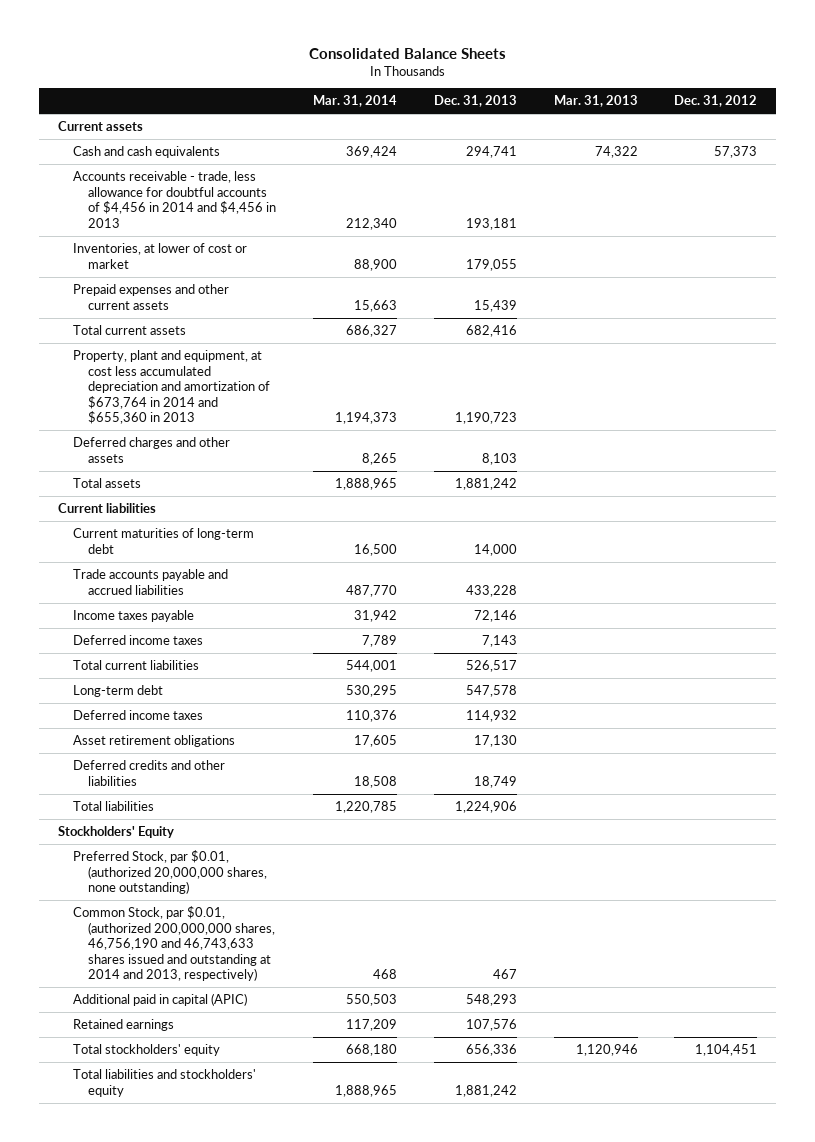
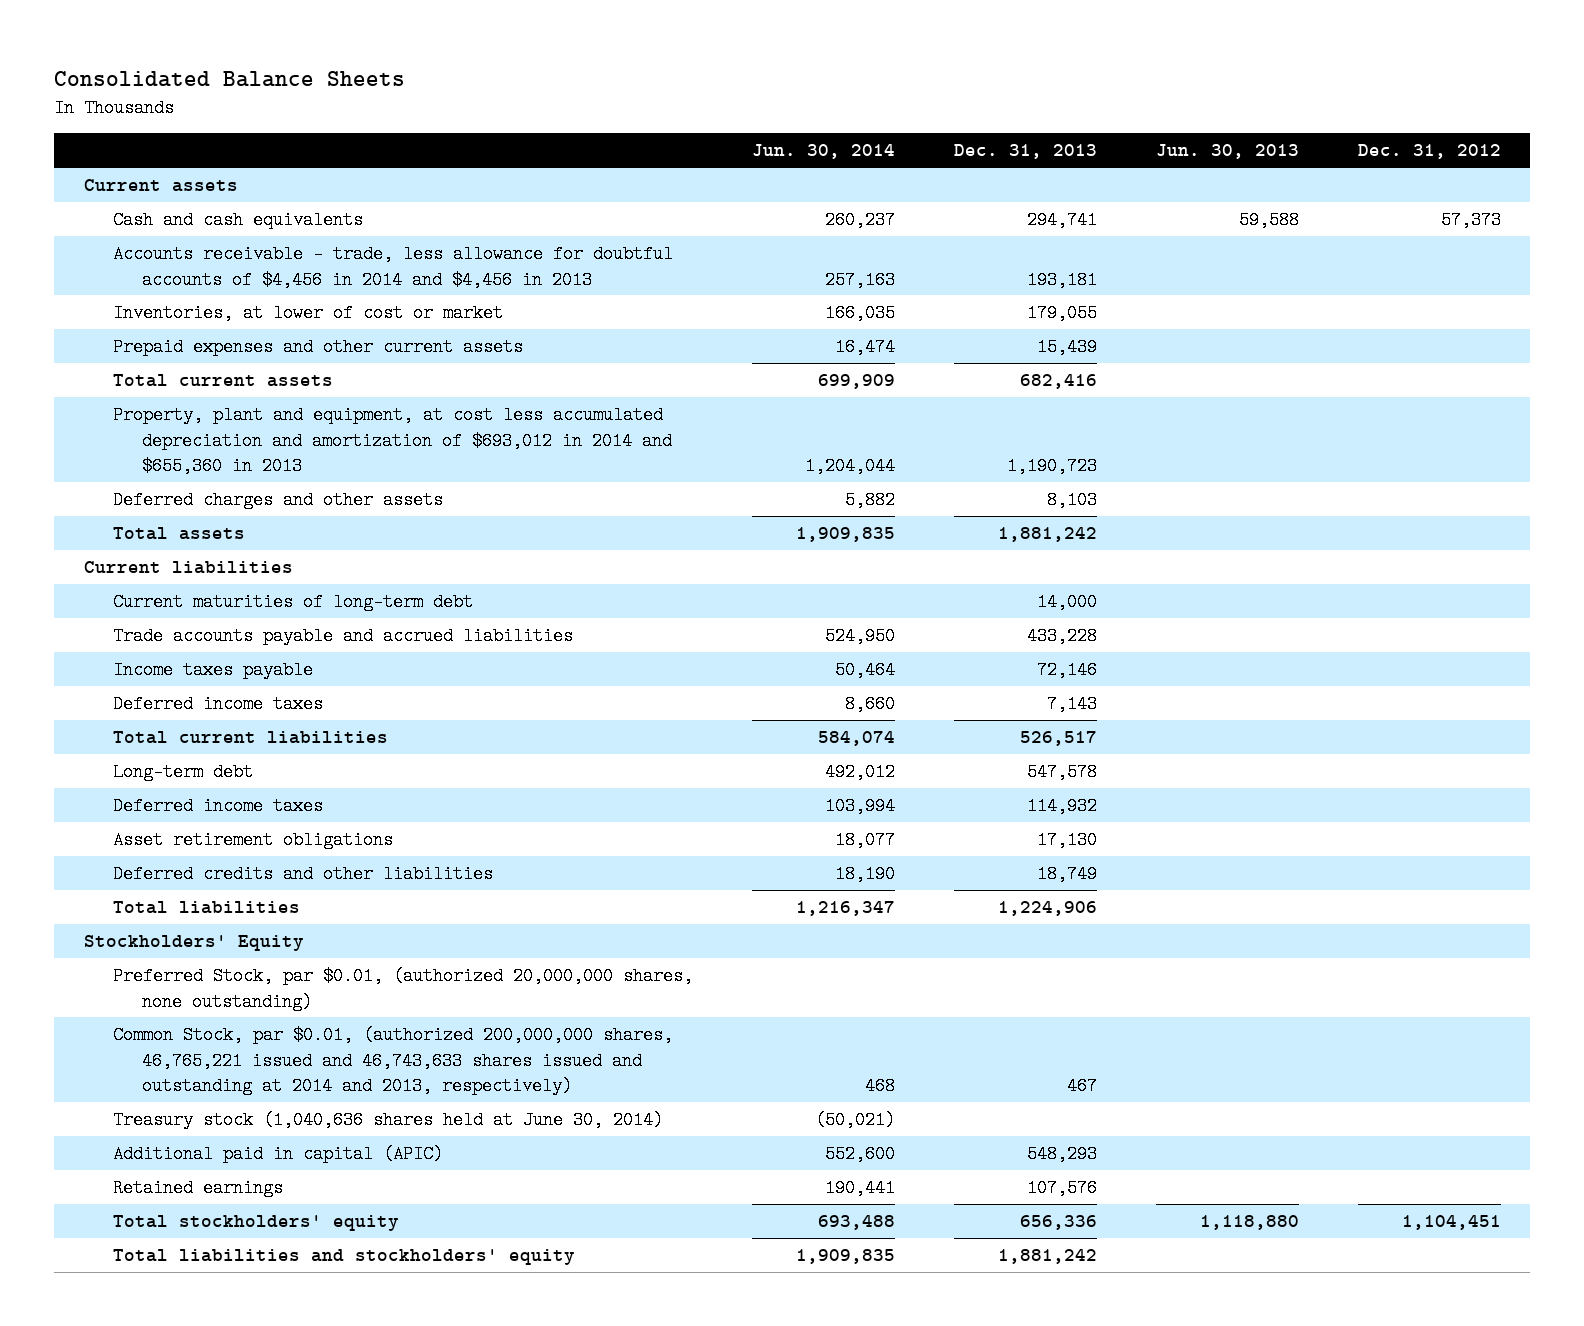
- | Mar. 31, 2014 | Dec. 31, 2013 | Mar. 31, 2013 | Dec. 31, 2012
+ | Jun. 30, 2014 | Dec. 31, 2013 | Jun. 30, 2013 | Dec. 31, 2012
- Property, plant and equipment, at cost less accumulated depreciation and amortization of $673,764 in 2014 and $655,360 in 2013 | 1,194,373 | 1,190,723 | |
+ Property, plant and equipment, at cost less accumulated depreciation and amortization of $693,012 in 2014 and $655,360 in 2013 | 1,204,044 | 1,190,723 | |
- Common Stock, par $0.01, (authorized 200,000,000 shares, 46,756,190 and 46,743,633 shares issued and outstanding at 2014 and 2013, respectively) | 468 | 467 | |
+ Common Stock, par $0.01, (authorized 200,000,000 shares, 46,765,221 issued and 46,743,633 shares issued and outstanding at 2014 and 2013, respectively) | 468 | 467 | |
+ Treasury stock (1,040,636 shares held at June 30, 2014) | (50,021) | | |

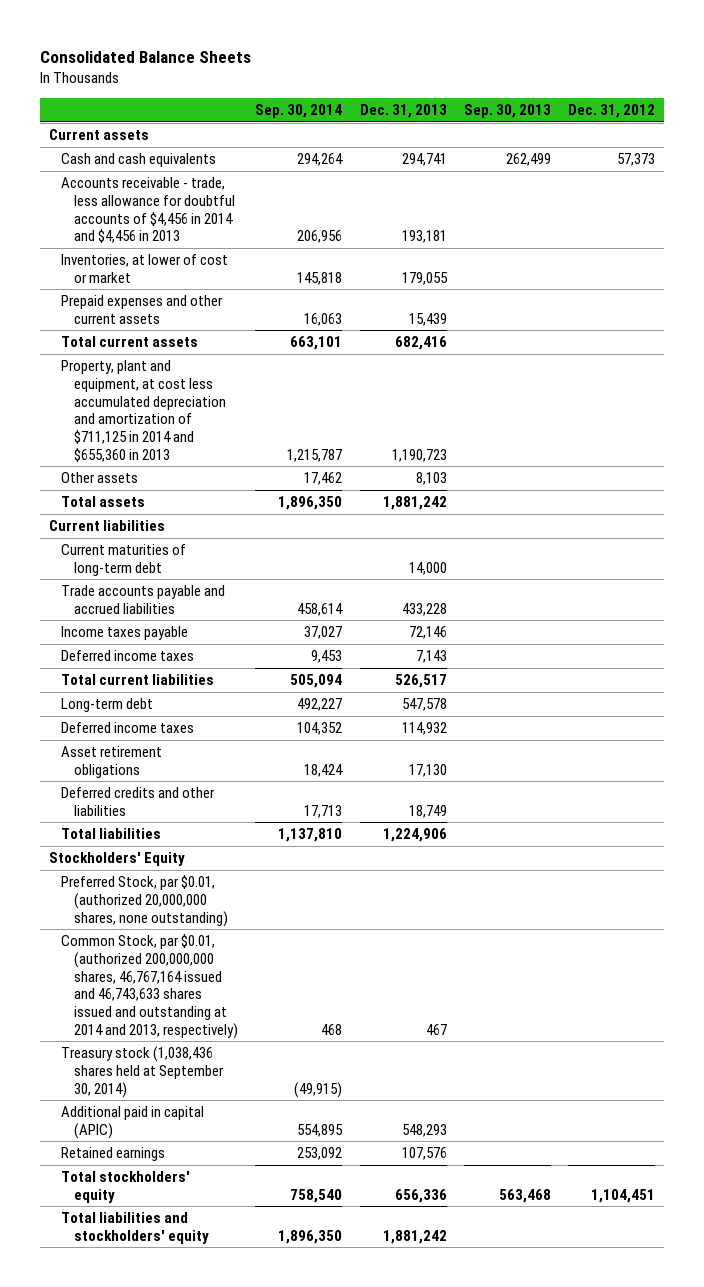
- | Jun. 30, 2014 | Dec. 31, 2013 | Jun. 30, 2013 | Dec. 31, 2012
+ | Sep. 30, 2014 | Dec. 31, 2013 | Sep. 30, 2013 | Dec. 31, 2012
- Property, plant and equipment, at cost less accumulated depreciation and amortization of $693,012 in 2014 and $655,360 in 2013 | 1,204,044 | 1,190,723 | |
- Deferred charges and other assets | 5,882 | 8,103 | |
+ Property, plant and equipment, at cost less accumulated depreciation and amortization of $711,125 in 2014 and $655,360 in 2013 | 1,215,787 | 1,190,723 | |
+ Other assets | 17,462 | 8,103 | |
- Common Stock, par $0.01, (authorized 200,000,000 shares, 46,765,221 issued and 46,743,633 shares issued and outstanding at 2014 and 2013, respectively) | 468 | 467 | |
- Treasury stock (1,040,636 shares held at June 30, 2014) | (50,021) | | |
+ Common Stock, par $0.01, (authorized 200,000,000 shares, 46,767,164 issued and 46,743,633 shares issued and outstanding at 2014 and 2013, respectively) | 468 | 467 | |
+ Treasury stock (1,038,436 shares held at September 30, 2014) | (49,915) | | |

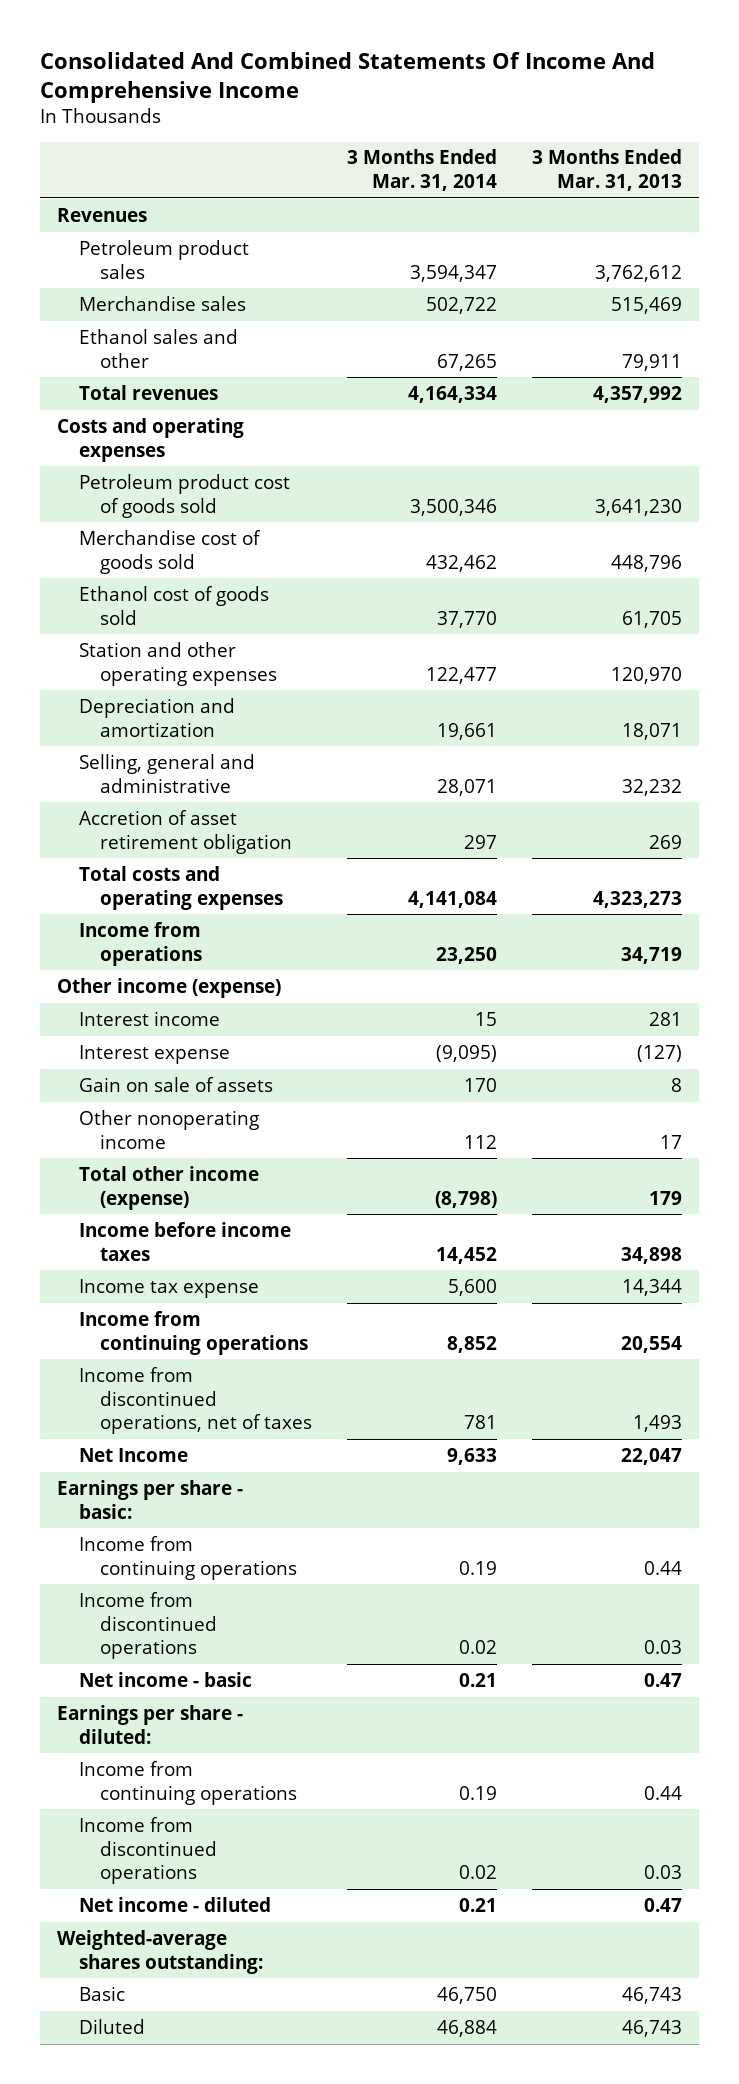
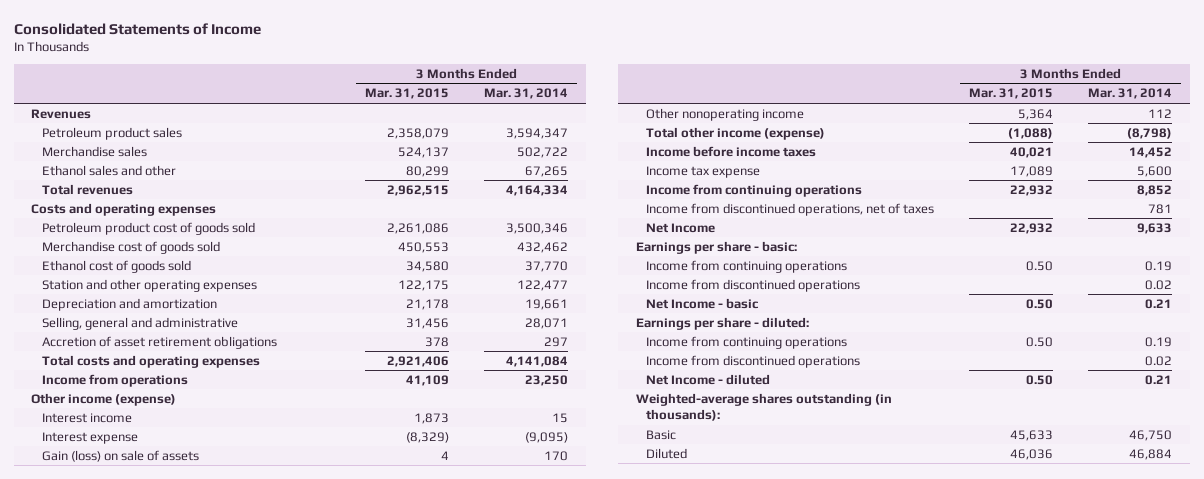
- Consolidated And Combined Statements Of Income And Comprehensive Income
+ Consolidated Statements of Income
- | 3 Months Ended Mar. 31, 2014 | 3 Months Ended Mar. 31, 2013
+ | 3 Months Ended Mar. 31, 2015 | 3 Months Ended Mar. 31, 2014
- Accretion of asset retirement obligation | 297 | 269
+ Accretion of asset retirement obligations | 378 | 297
- Gain on sale of assets | 170 | 8
+ Gain (loss) on sale of assets | 4 | 170
- Net income - basic | 0.21 | 0.47
+ Net Income - basic | 0.50 | 0.21
- Net income - diluted | 0.21 | 0.47
- Weighted-average shares outstanding:
+ Net Income - diluted | 0.50 | 0.21
+ Weighted-average shares outstanding (in thousands):

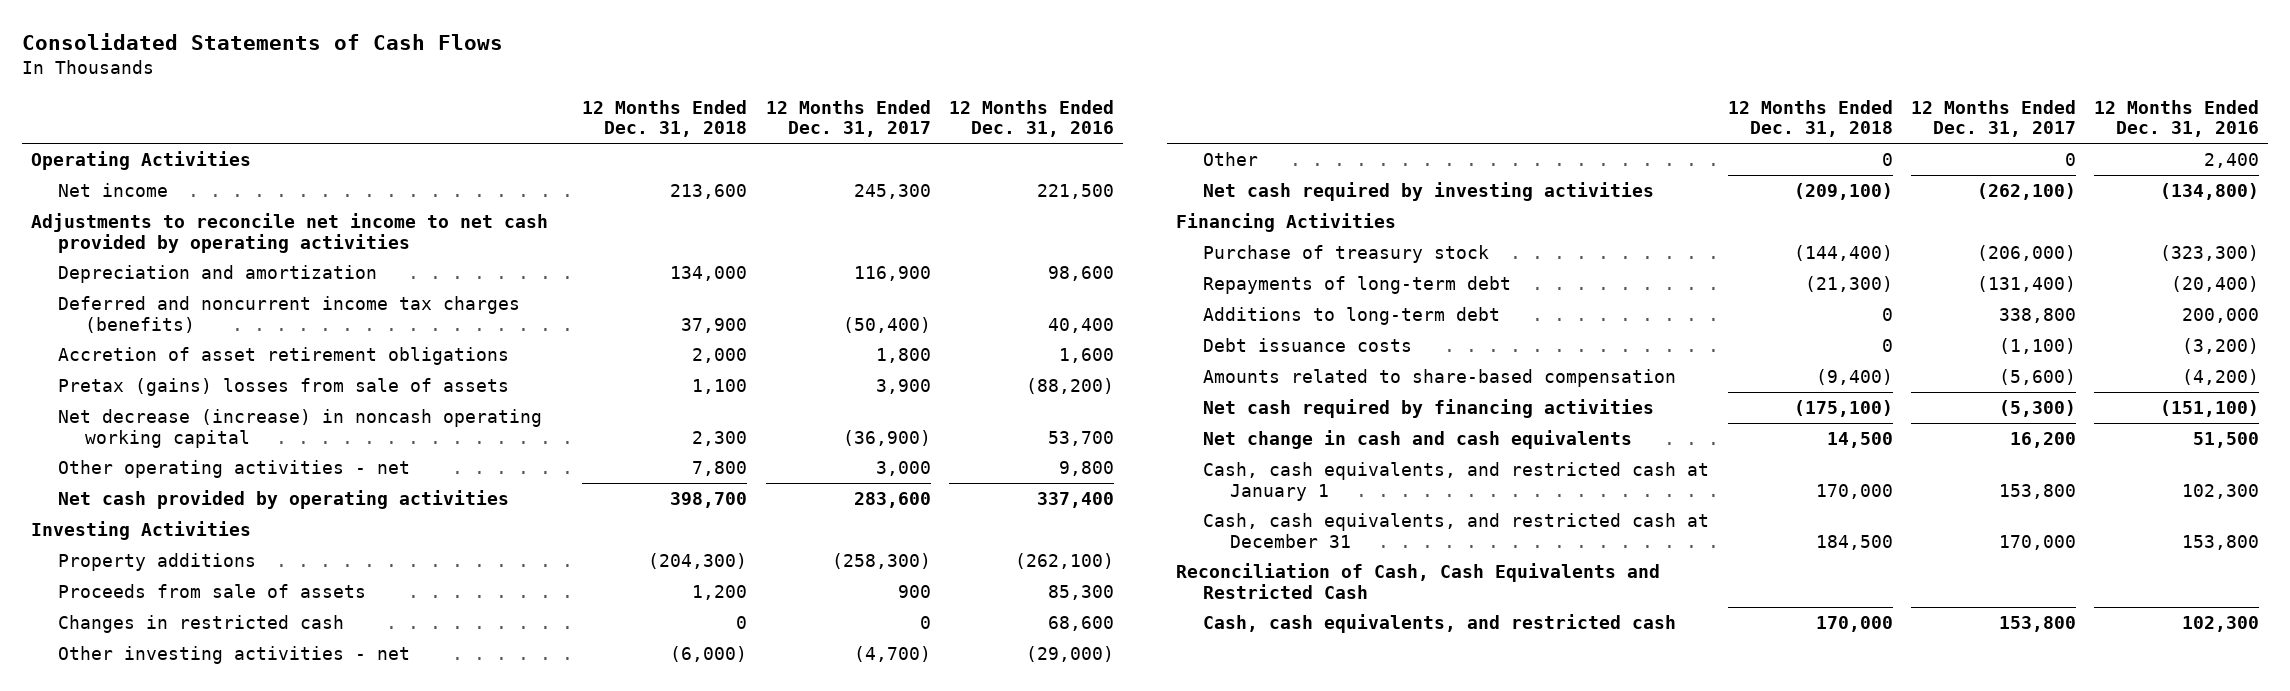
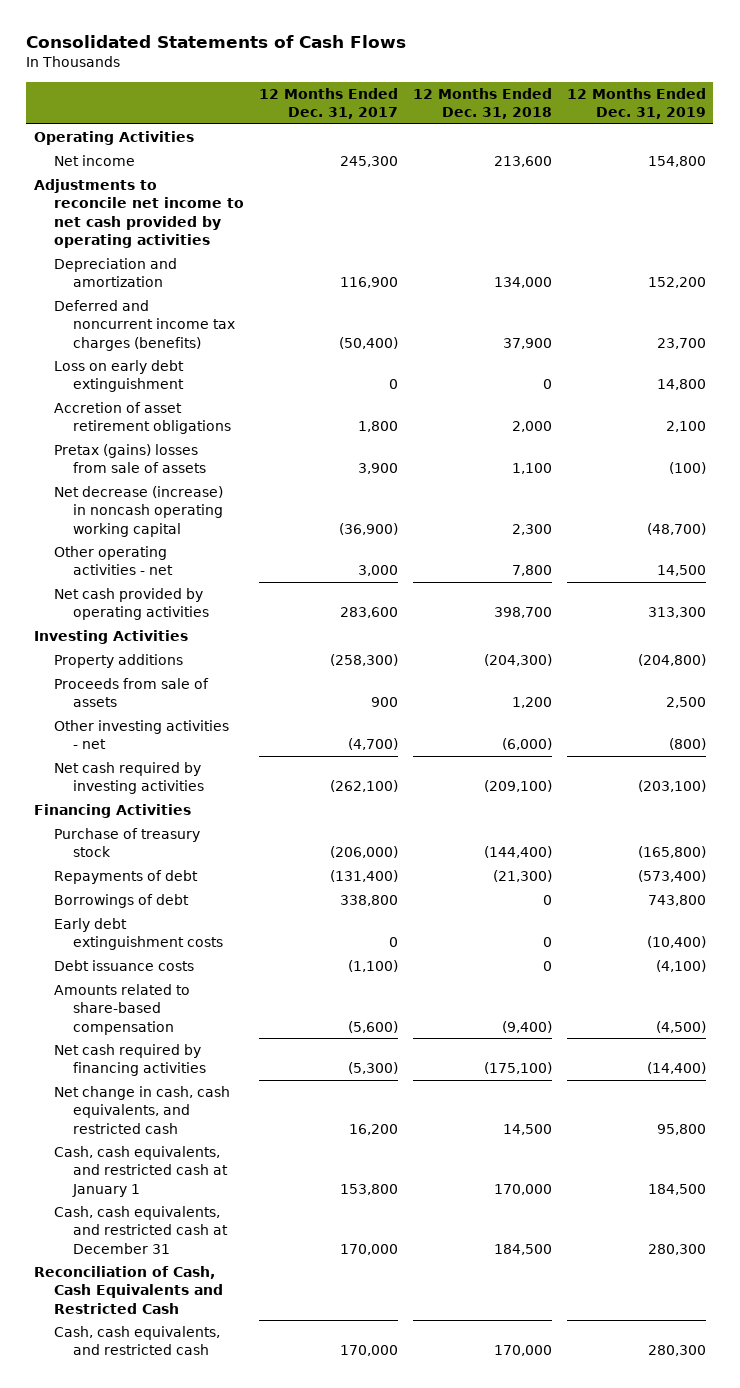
- | 12 Months Ended Dec. 31, 2018 | 12 Months Ended Dec. 31, 2017 | 12 Months Ended Dec. 31, 2016
+ | 12 Months Ended Dec. 31, 2017 | 12 Months Ended Dec. 31, 2018 | 12 Months Ended Dec. 31, 2019
+ Loss on early debt extinguishment | 0 | 0 | 14,800
- Changes in restricted cash | 0 | 0 | 68,600
- Other | 0 | 0 | 2,400
- Repayments of long-term debt | (21,300) | (131,400) | (20,400)
- Additions to long-term debt | 0 | 338,800 | 200,000
+ Repayments of debt | (131,400) | (21,300) | (573,400)
+ Borrowings of debt | 338,800 | 0 | 743,800
+ Early debt extinguishment costs | 0 | 0 | (10,400)
- Net change in cash and cash equivalents | 14,500 | 16,200 | 51,500
+ Net change in cash, cash equivalents, and restricted cash | 16,200 | 14,500 | 95,800
- Cash, cash equivalents, and restricted cash | 170,000 | 153,800 | 102,300
+ Cash, cash equivalents, and restricted cash | 170,000 | 170,000 | 280,300

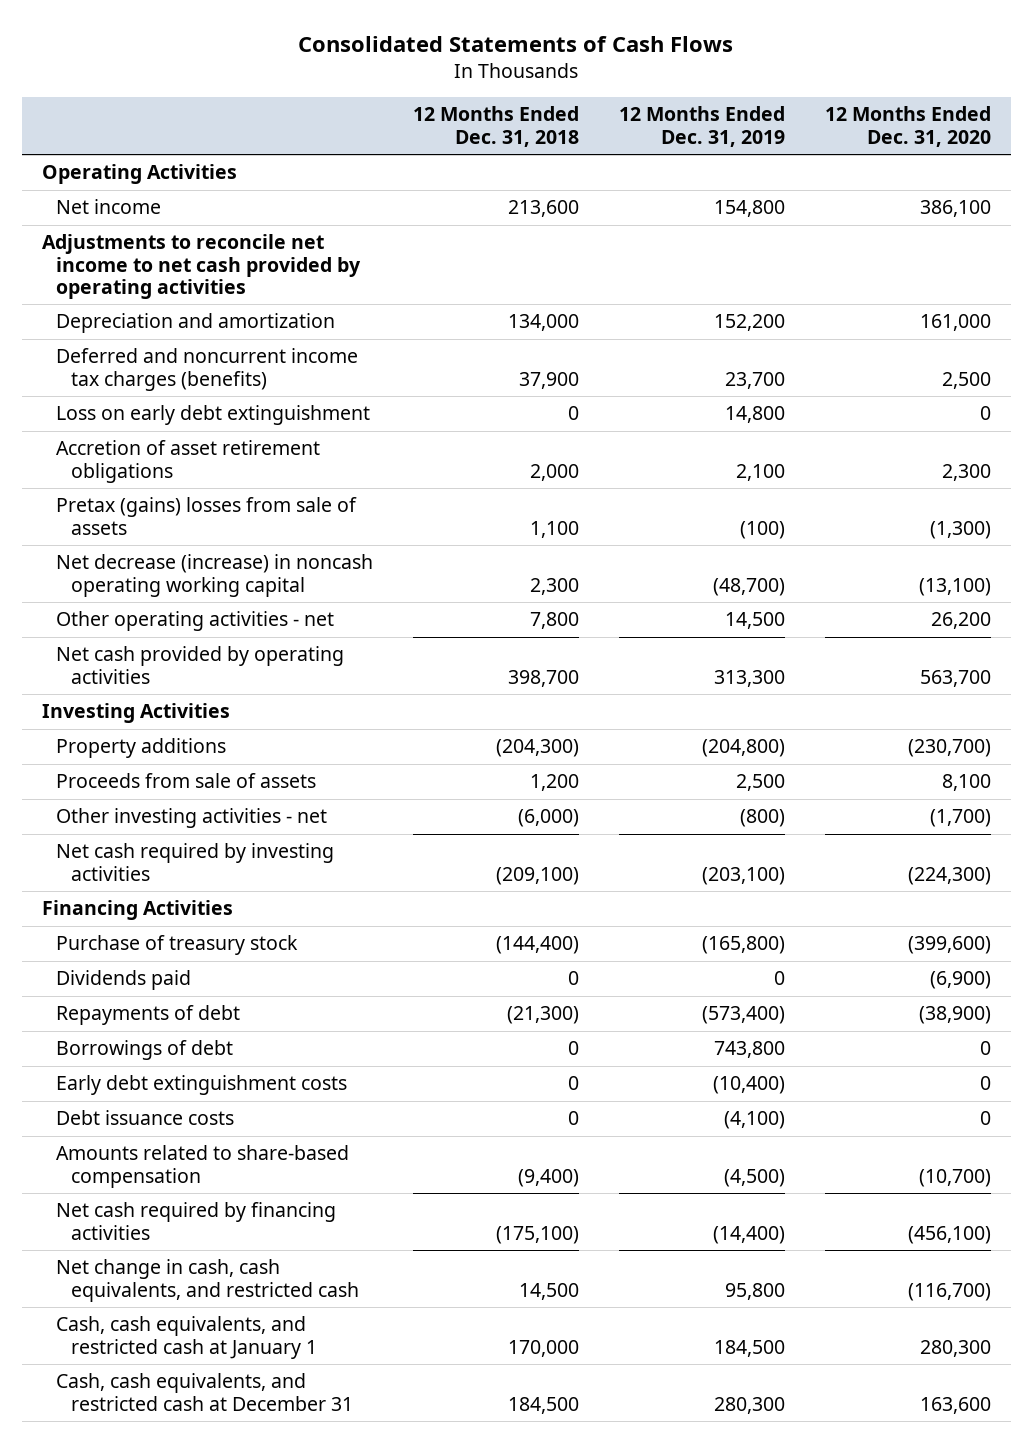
- | 12 Months Ended Dec. 31, 2017 | 12 Months Ended Dec. 31, 2018 | 12 Months Ended Dec. 31, 2019
+ | 12 Months Ended Dec. 31, 2018 | 12 Months Ended Dec. 31, 2019 | 12 Months Ended Dec. 31, 2020
+ Dividends paid | 0 | 0 | (6,900)
- Reconciliation of Cash, Cash Equivalents and Restricted Cash
- Cash, cash equivalents, and restricted cash | 170,000 | 170,000 | 280,300

